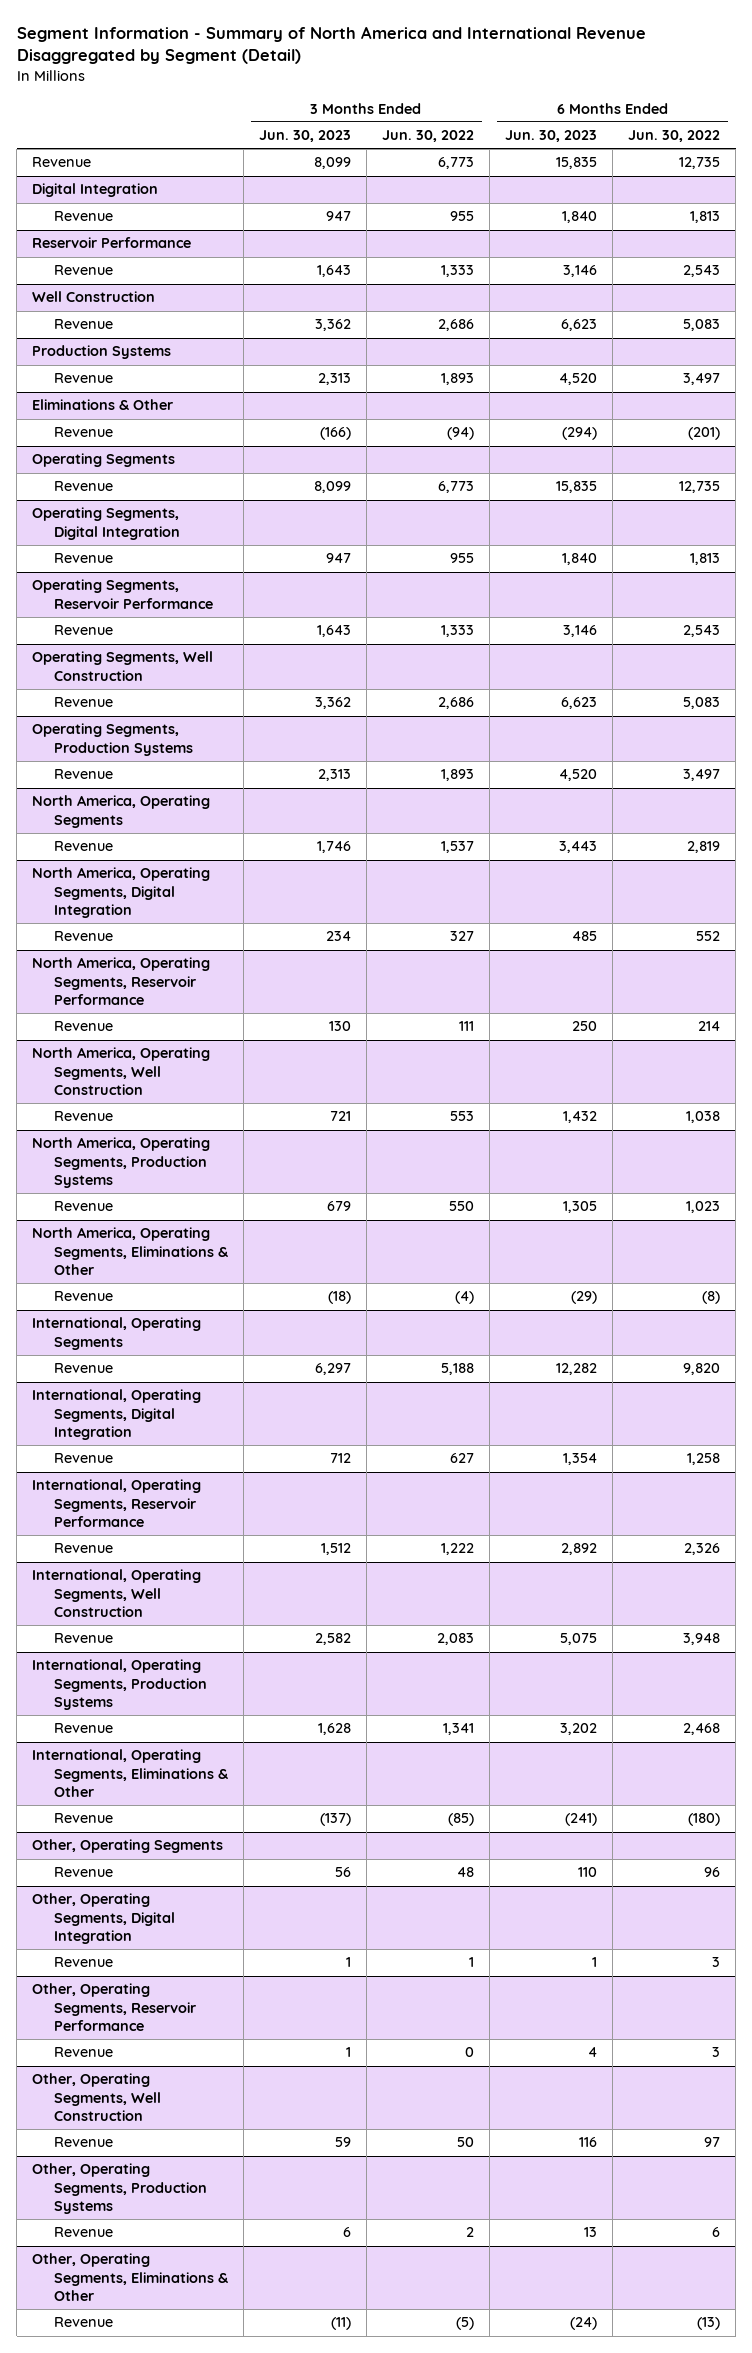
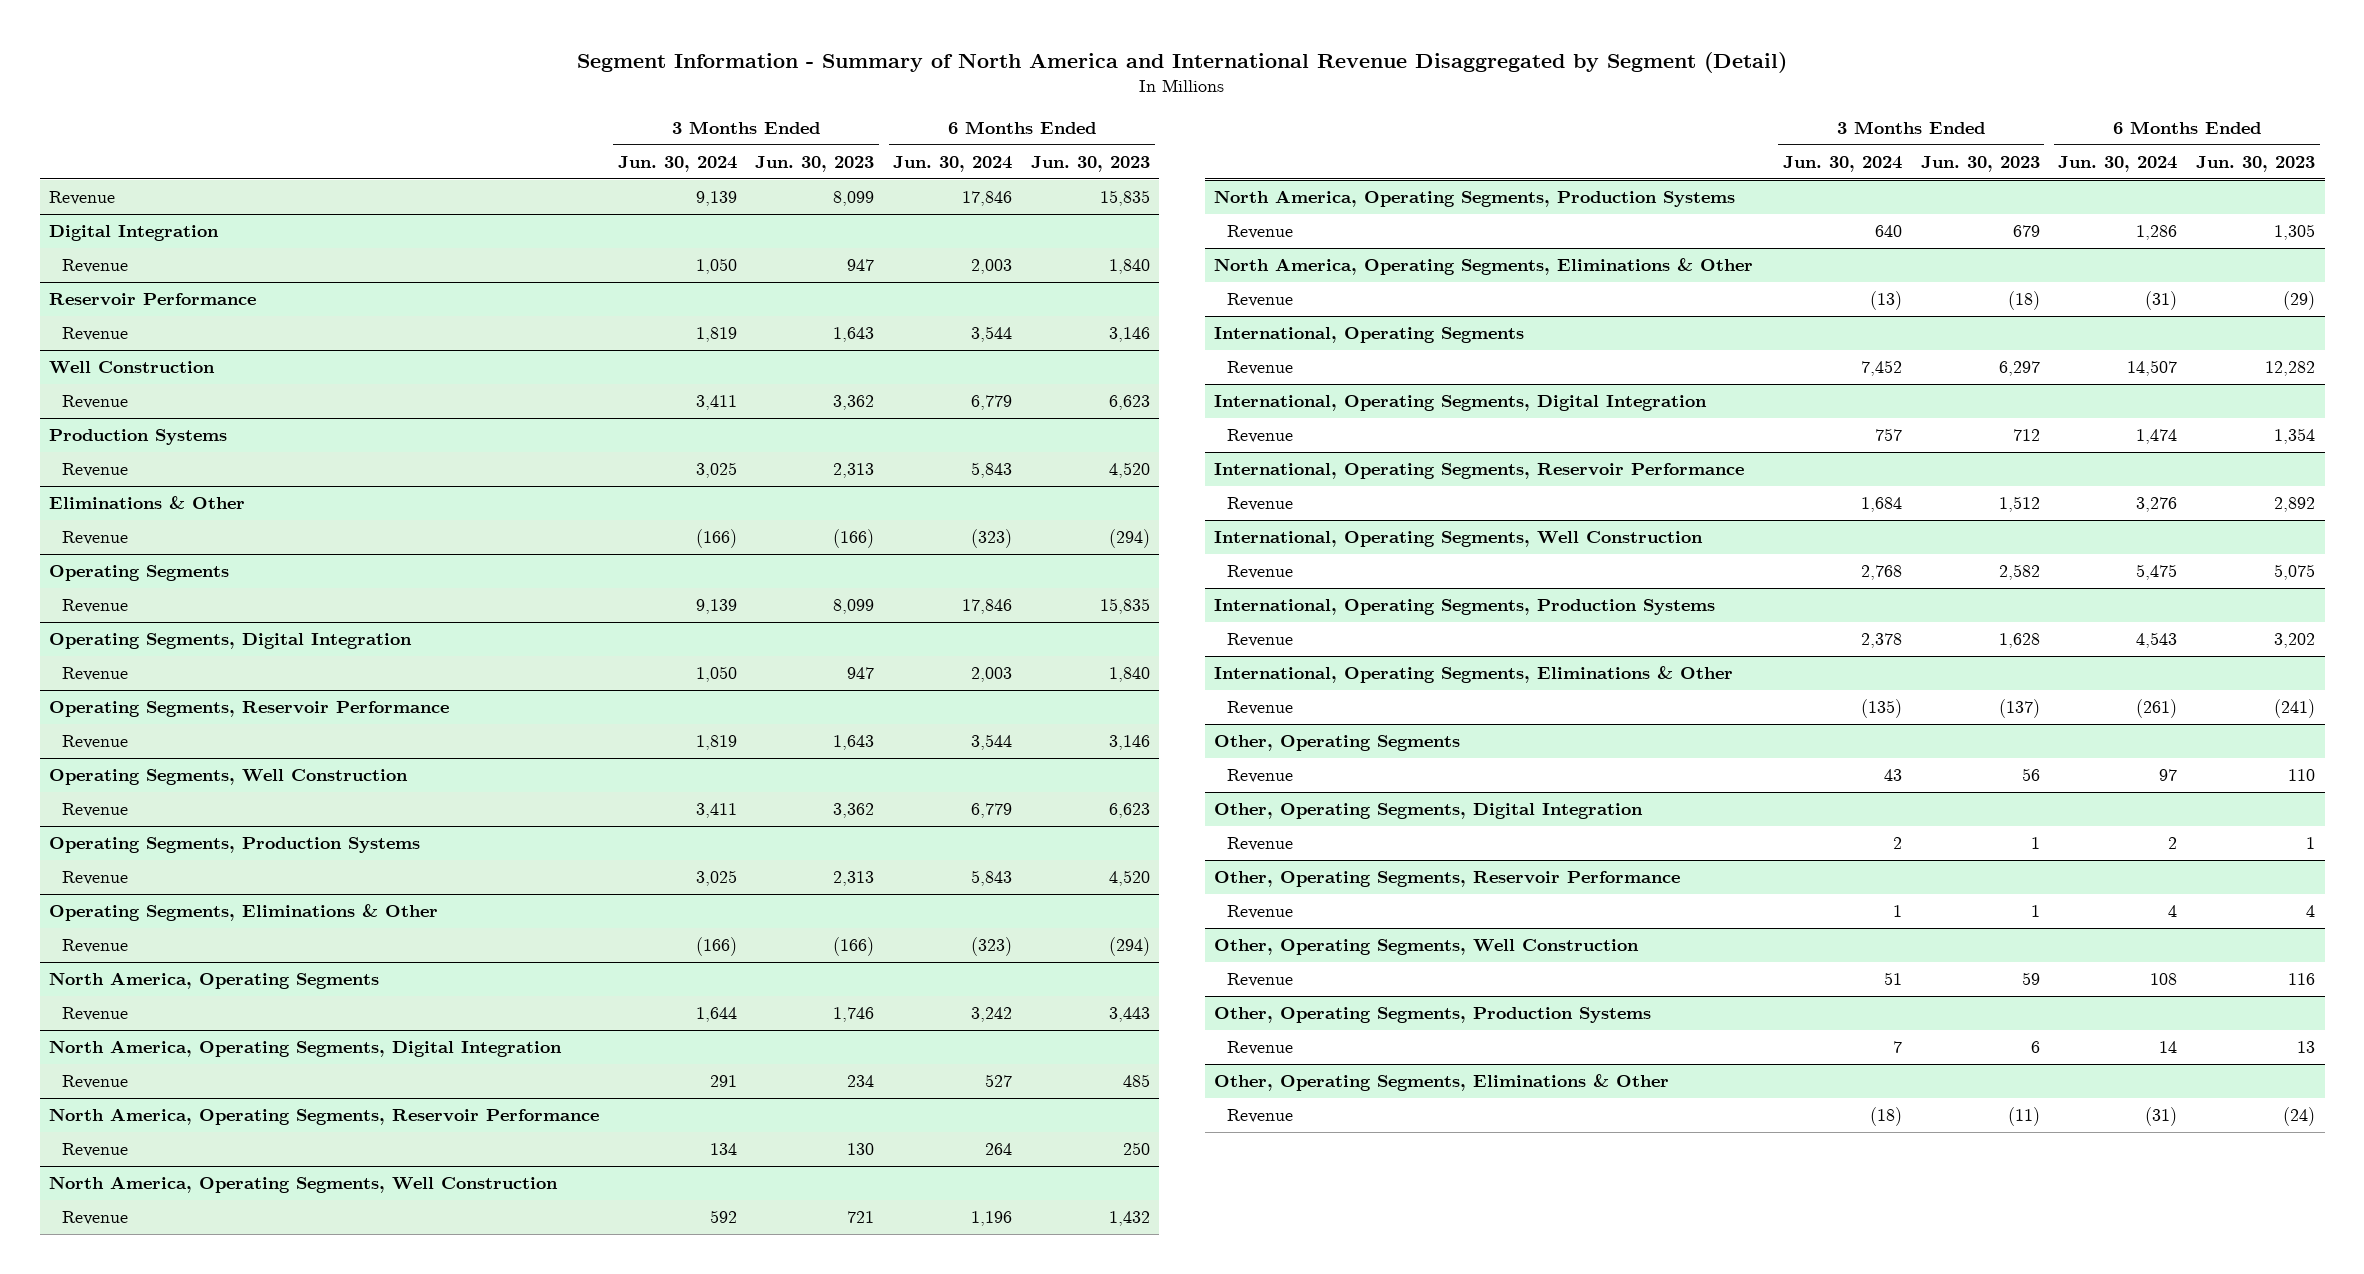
- | 3 Months Ended Jun. 30, 2023 | 3 Months Ended Jun. 30, 2022 | 6 Months Ended Jun. 30, 2023 | 6 Months Ended Jun. 30, 2022
+ | 3 Months Ended Jun. 30, 2024 | 3 Months Ended Jun. 30, 2023 | 6 Months Ended Jun. 30, 2024 | 6 Months Ended Jun. 30, 2023
+ Operating Segments, Eliminations & Other
+ Revenue | (166) | (166) | (323) | (294)

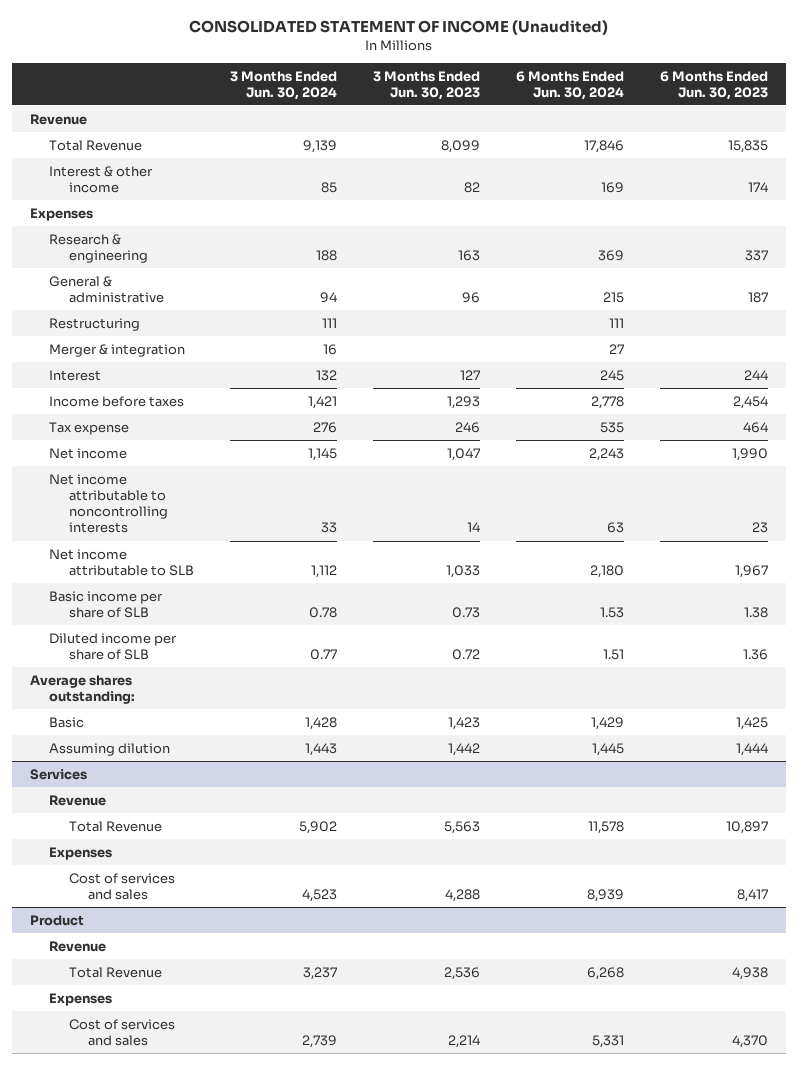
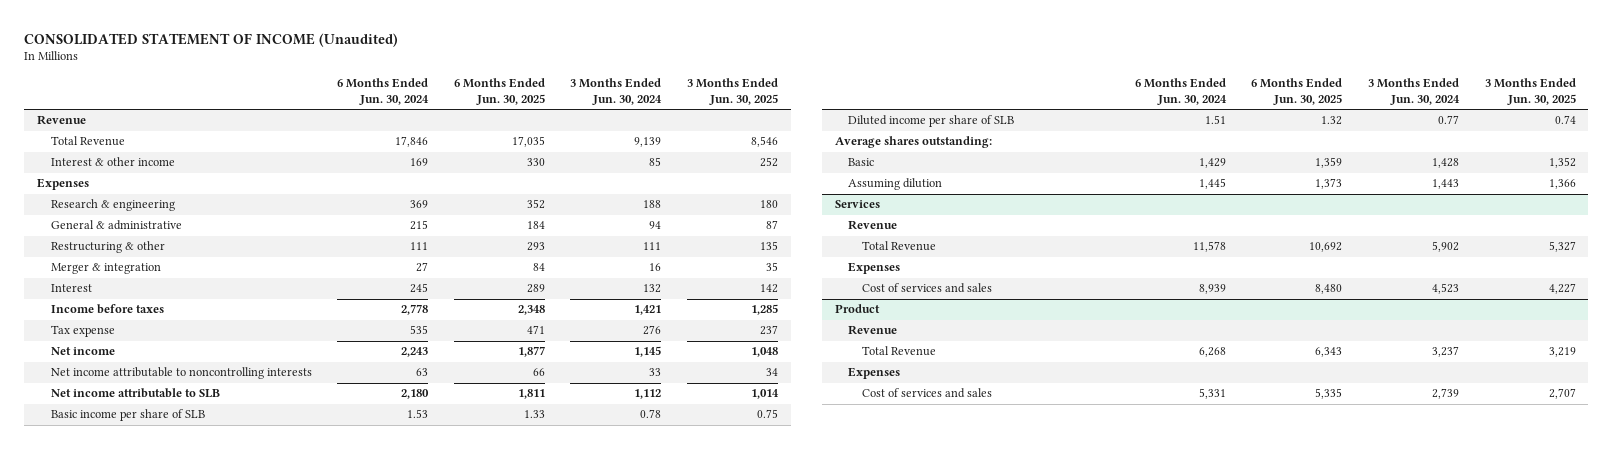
- | 3 Months Ended Jun. 30, 2024 | 3 Months Ended Jun. 30, 2023 | 6 Months Ended Jun. 30, 2024 | 6 Months Ended Jun. 30, 2023
+ | 6 Months Ended Jun. 30, 2024 | 6 Months Ended Jun. 30, 2025 | 3 Months Ended Jun. 30, 2024 | 3 Months Ended Jun. 30, 2025
- Restructuring | 111 | | 111 |
+ Restructuring & other | 111 | 293 | 111 | 135

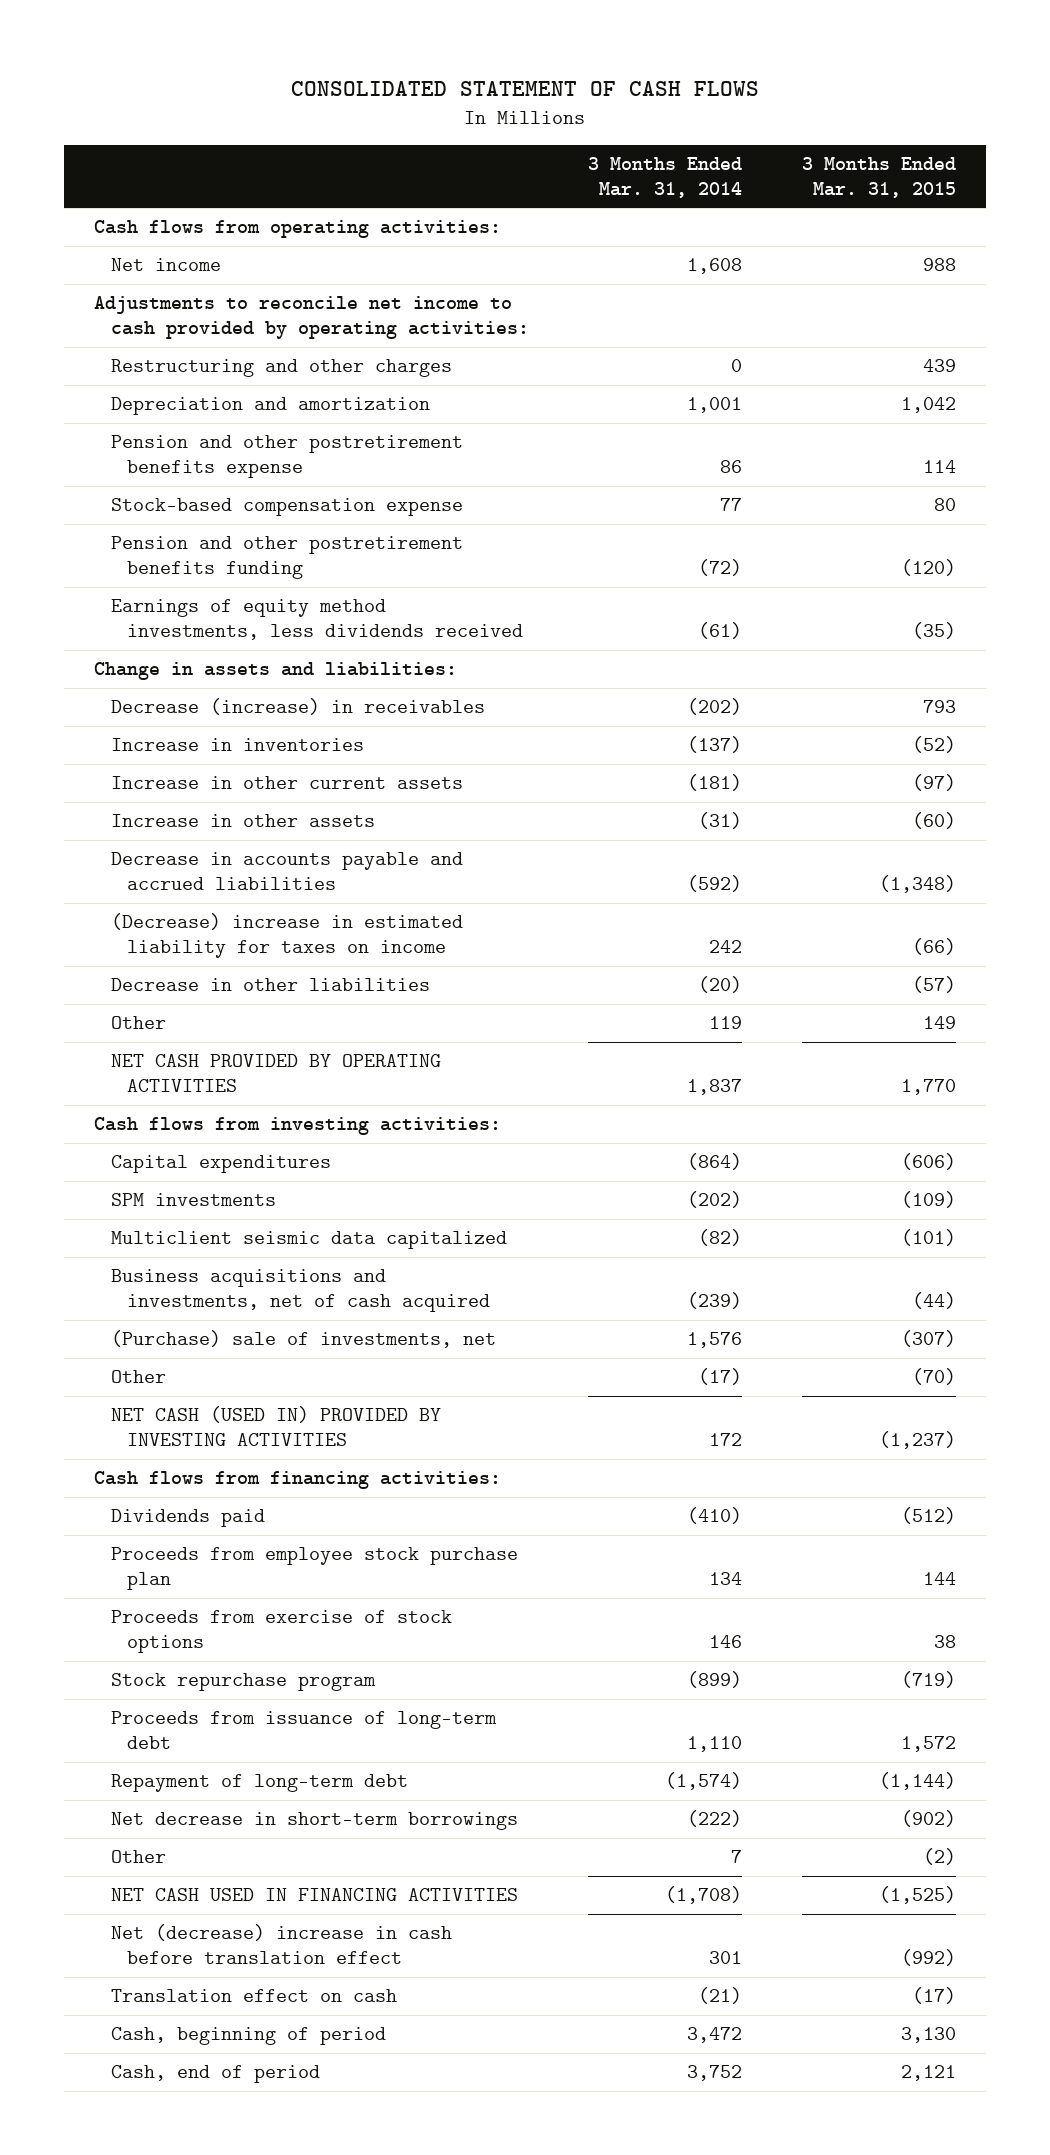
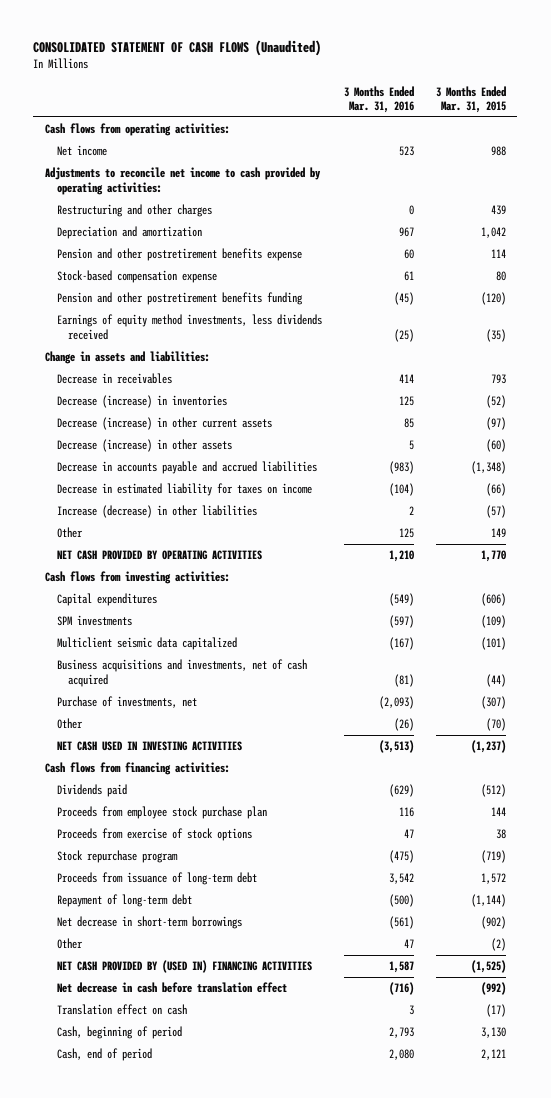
- CONSOLIDATED STATEMENT OF CASH FLOWS
+ CONSOLIDATED STATEMENT OF CASH FLOWS (Unaudited)
- | 3 Months Ended Mar. 31, 2014 | 3 Months Ended Mar. 31, 2015
+ | 3 Months Ended Mar. 31, 2016 | 3 Months Ended Mar. 31, 2015
- Decrease (increase) in receivables | (202) | 793
- Increase in inventories | (137) | (52)
- Increase in other current assets | (181) | (97)
- Increase in other assets | (31) | (60)
+ Decrease in receivables | 414 | 793
+ Decrease (increase) in inventories | 125 | (52)
+ Decrease (increase) in other current assets | 85 | (97)
+ Decrease (increase) in other assets | 5 | (60)
- (Decrease) increase in estimated liability for taxes on income | 242 | (66)
- Decrease in other liabilities | (20) | (57)
+ Decrease in estimated liability for taxes on income | (104) | (66)
+ Increase (decrease) in other liabilities | 2 | (57)
- (Purchase) sale of investments, net | 1,576 | (307)
+ Purchase of investments, net | (2,093) | (307)
- NET CASH (USED IN) PROVIDED BY INVESTING ACTIVITIES | 172 | (1,237)
+ NET CASH USED IN INVESTING ACTIVITIES | (3,513) | (1,237)
- NET CASH USED IN FINANCING ACTIVITIES | (1,708) | (1,525)
- Net (decrease) increase in cash before translation effect | 301 | (992)
+ NET CASH PROVIDED BY (USED IN) FINANCING ACTIVITIES | 1,587 | (1,525)
+ Net decrease in cash before translation effect | (716) | (992)

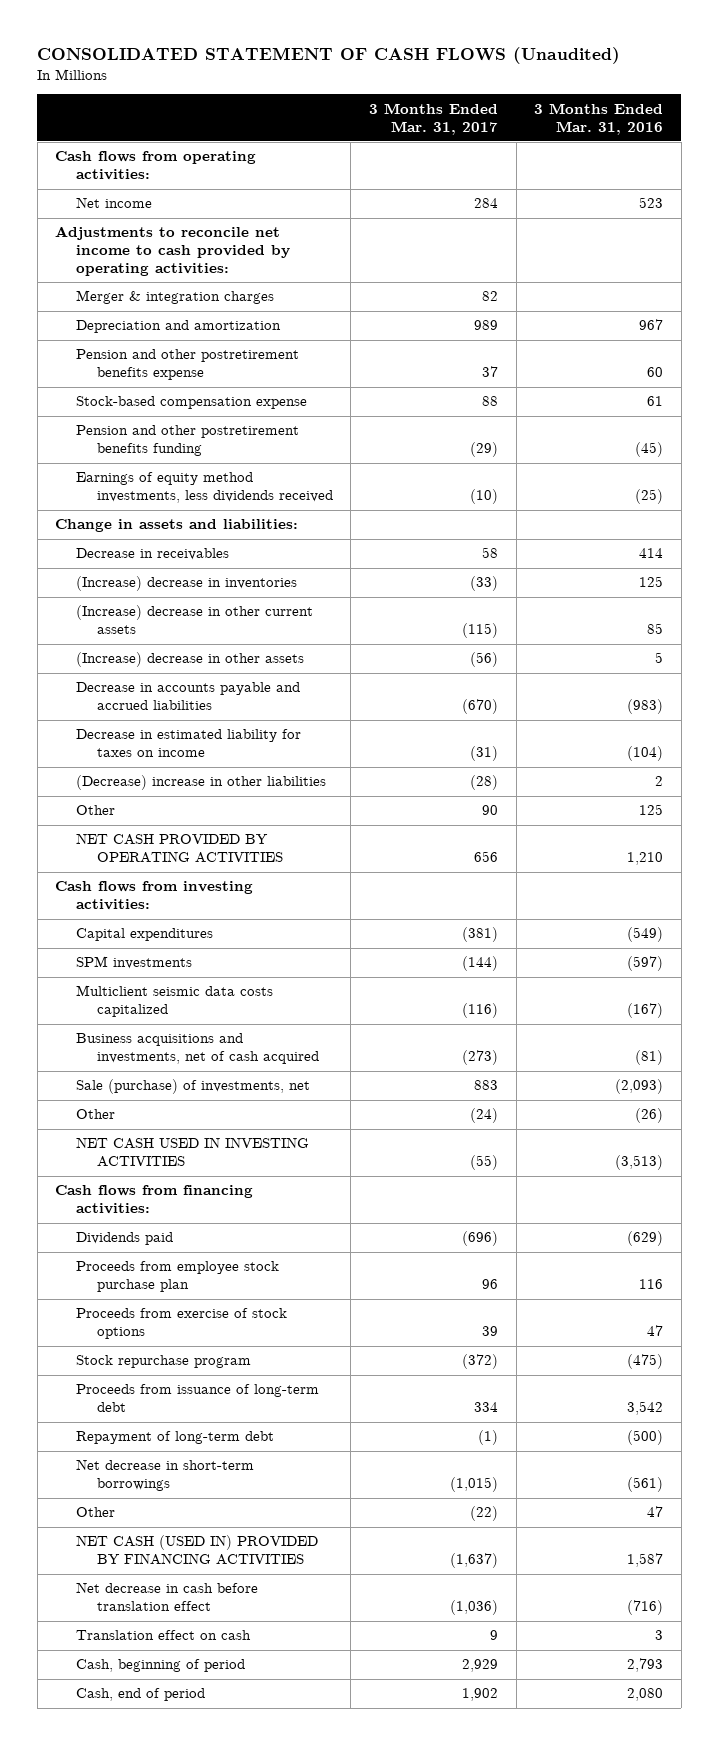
- | 3 Months Ended Mar. 31, 2016 | 3 Months Ended Mar. 31, 2015
+ | 3 Months Ended Mar. 31, 2017 | 3 Months Ended Mar. 31, 2016
- Restructuring and other charges | 0 | 439
+ Merger & integration charges | 82 |
- Decrease (increase) in inventories | 125 | (52)
- Decrease (increase) in other current assets | 85 | (97)
- Decrease (increase) in other assets | 5 | (60)
+ (Increase) decrease in inventories | (33) | 125
+ (Increase) decrease in other current assets | (115) | 85
+ (Increase) decrease in other assets | (56) | 5
- Increase (decrease) in other liabilities | 2 | (57)
+ (Decrease) increase in other liabilities | (28) | 2
- Multiclient seismic data capitalized | (167) | (101)
+ Multiclient seismic data costs capitalized | (116) | (167)
- Purchase of investments, net | (2,093) | (307)
+ Sale (purchase) of investments, net | 883 | (2,093)
- NET CASH PROVIDED BY (USED IN) FINANCING ACTIVITIES | 1,587 | (1,525)
+ NET CASH (USED IN) PROVIDED BY FINANCING ACTIVITIES | (1,637) | 1,587

